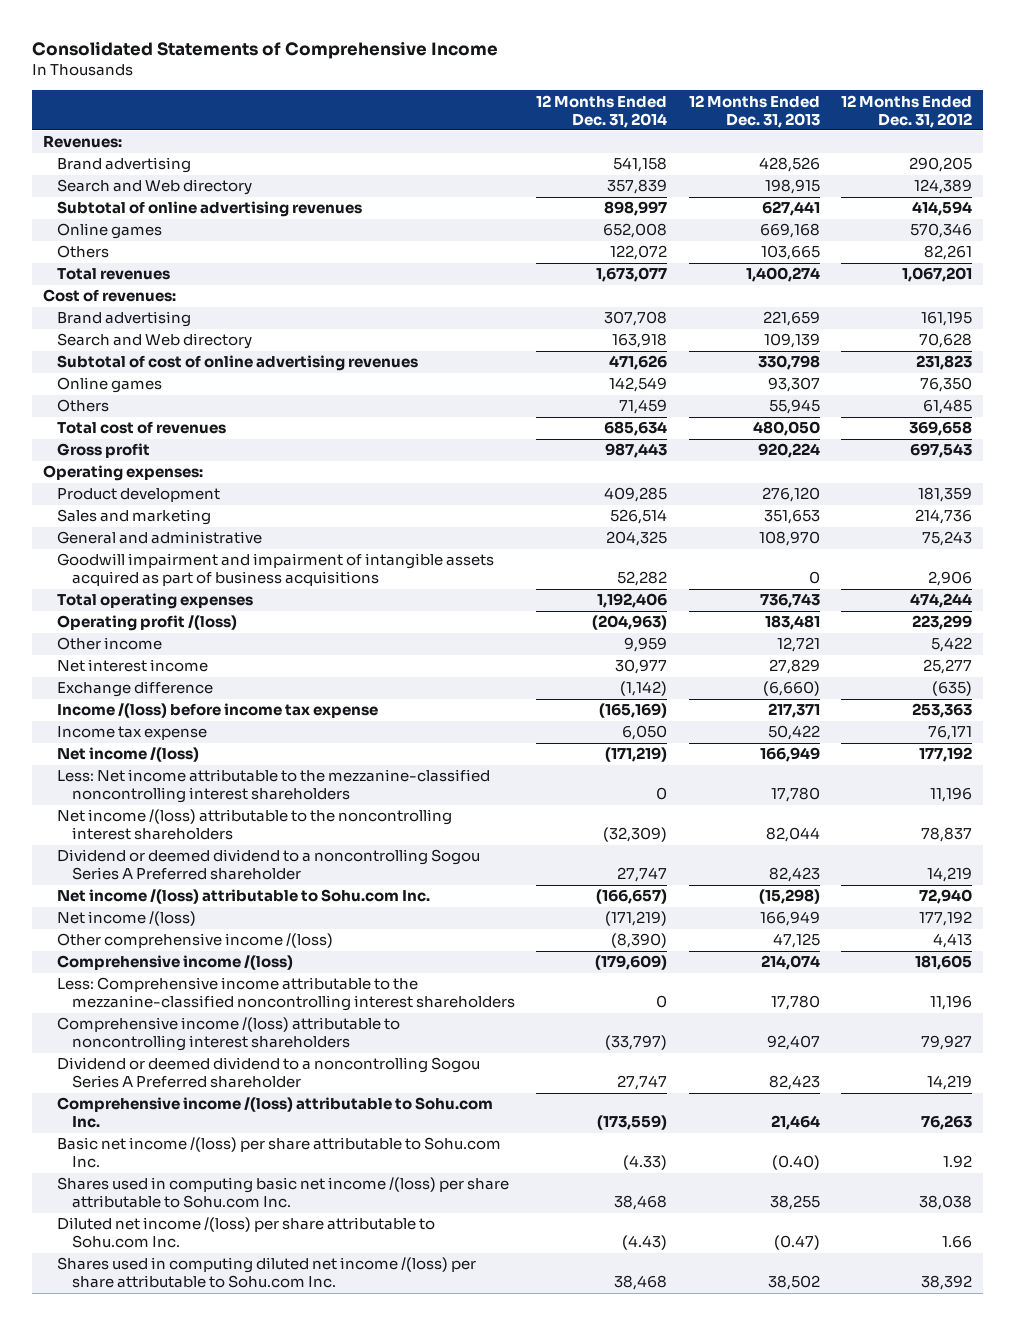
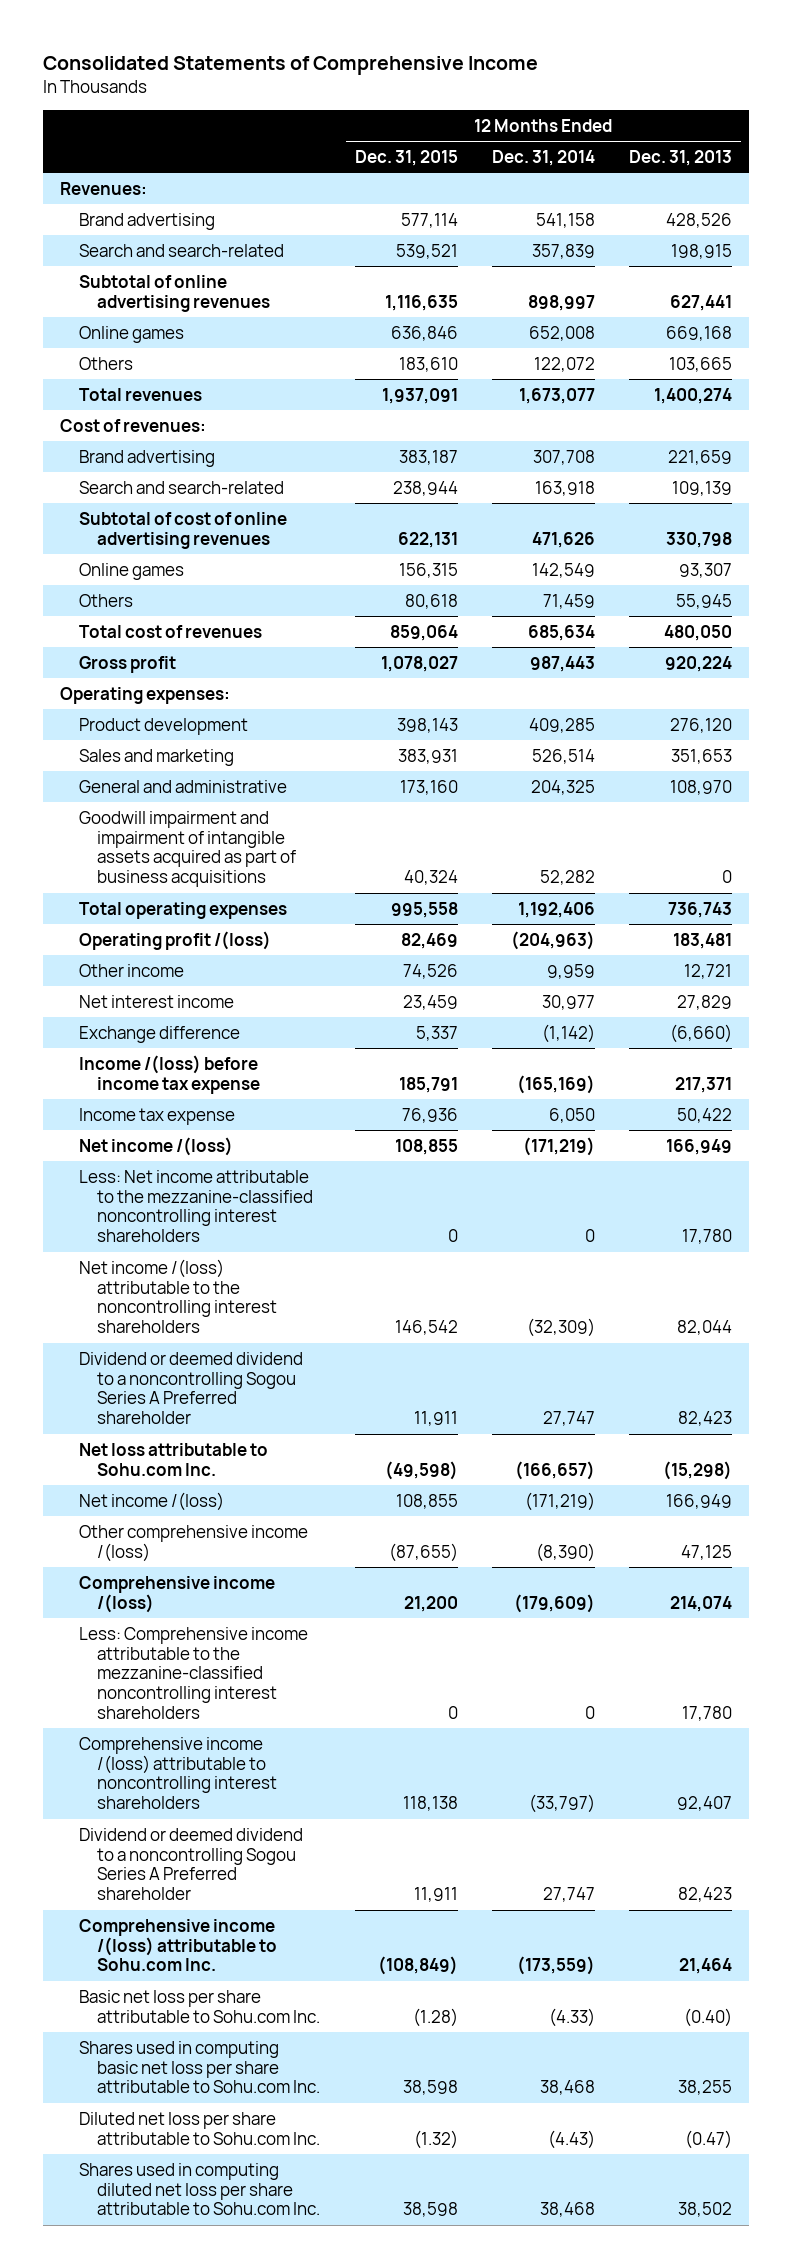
- | 12 Months Ended Dec. 31, 2014 | 12 Months Ended Dec. 31, 2013 | 12 Months Ended Dec. 31, 2012
+ | 12 Months Ended Dec. 31, 2015 | 12 Months Ended Dec. 31, 2014 | 12 Months Ended Dec. 31, 2013
- Search and Web directory | 357,839 | 198,915 | 124,389
+ Search and search-related | 539,521 | 357,839 | 198,915
- Search and Web directory | 163,918 | 109,139 | 70,628
+ Search and search-related | 238,944 | 163,918 | 109,139
- Net income /(loss) attributable to Sohu.com Inc. | (166,657) | (15,298) | 72,940
+ Net loss attributable to Sohu.com Inc. | (49,598) | (166,657) | (15,298)
- Basic net income /(loss) per share attributable to Sohu.com Inc. | (4.33) | (0.40) | 1.92
- Shares used in computing basic net income /(loss) per share attributable to Sohu.com Inc. | 38,468 | 38,255 | 38,038
- Diluted net income /(loss) per share attributable to Sohu.com Inc. | (4.43) | (0.47) | 1.66
- Shares used in computing diluted net income /(loss) per share attributable to Sohu.com Inc. | 38,468 | 38,502 | 38,392
+ Basic net loss per share attributable to Sohu.com Inc. | (1.28) | (4.33) | (0.40)
+ Shares used in computing basic net loss per share attributable to Sohu.com Inc. | 38,598 | 38,468 | 38,255
+ Diluted net loss per share attributable to Sohu.com Inc. | (1.32) | (4.43) | (0.47)
+ Shares used in computing diluted net loss per share attributable to Sohu.com Inc. | 38,598 | 38,468 | 38,502

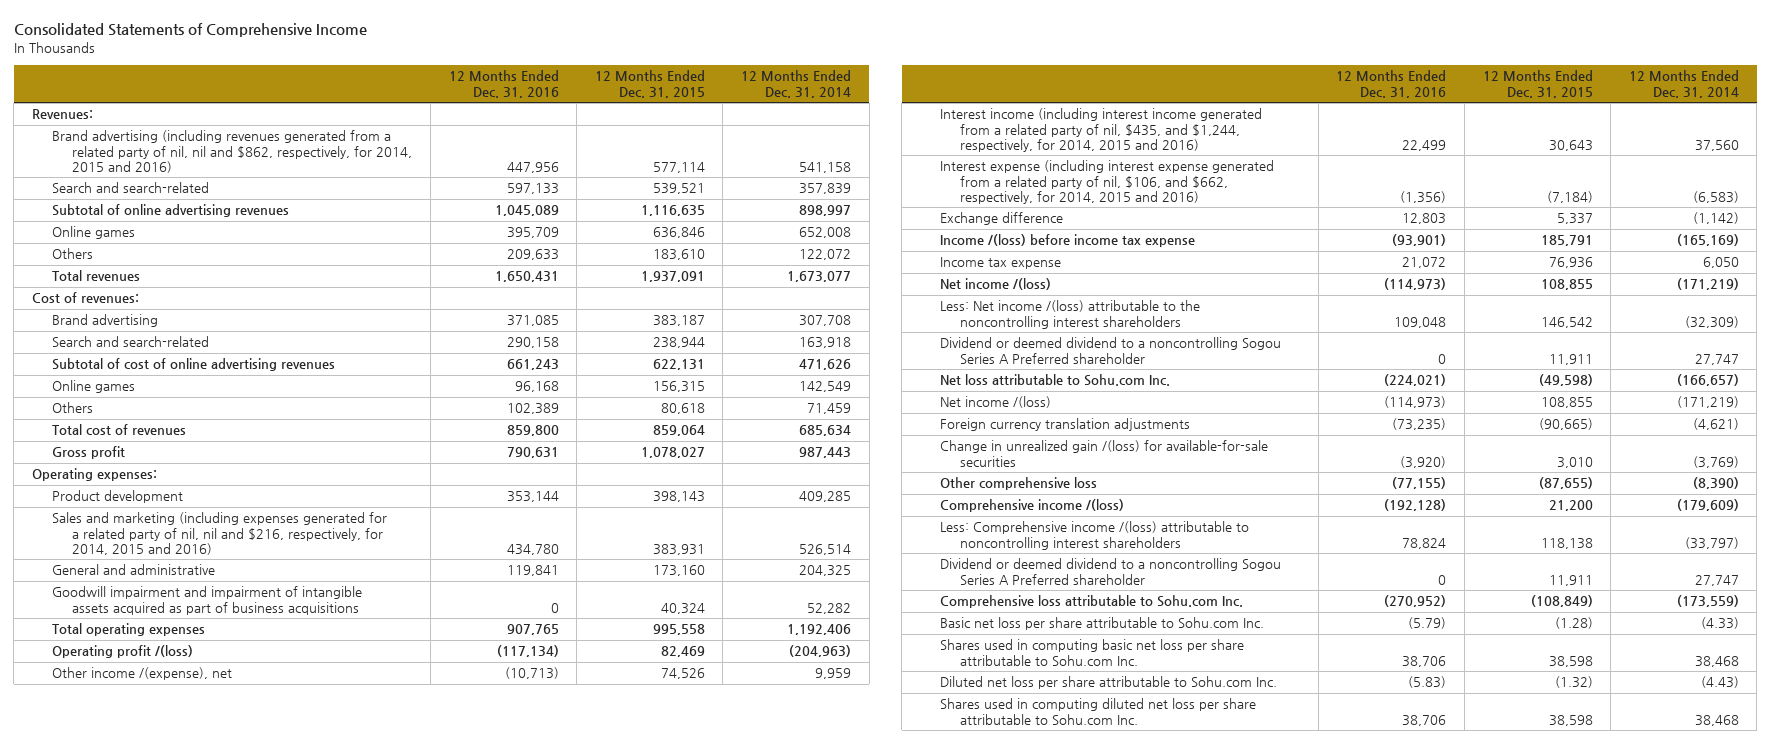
- | 12 Months Ended Dec. 31, 2015 | 12 Months Ended Dec. 31, 2014 | 12 Months Ended Dec. 31, 2013
+ | 12 Months Ended Dec. 31, 2016 | 12 Months Ended Dec. 31, 2015 | 12 Months Ended Dec. 31, 2014
- Brand advertising | 577,114 | 541,158 | 428,526
+ Brand advertising (including revenues generated from a related party of nil, nil and $862, respectively, for 2014, 2015 and 2016) | 447,956 | 577,114 | 541,158
- Sales and marketing | 383,931 | 526,514 | 351,653
+ Sales and marketing (including expenses generated for a related party of nil, nil and $216, respectively, for 2014, 2015 and 2016) | 434,780 | 383,931 | 526,514
- Other income | 74,526 | 9,959 | 12,721
- Net interest income | 23,459 | 30,977 | 27,829
+ Other income /(expense), net | (10,713) | 74,526 | 9,959
+ Interest income (including interest income generated from a related party of nil, $435, and $1,244, respectively, for 2014, 2015 and 2016) | 22,499 | 30,643 | 37,560
+ Interest expense (including interest expense generated from a related party of nil, $106, and $662, respectively, for 2014, 2015 and 2016) | (1,356) | (7,184) | (6,583)
- Less: Net income attributable to the mezzanine-classified noncontrolling interest shareholders | 0 | 0 | 17,780
- Net income /(loss) attributable to the noncontrolling interest shareholders | 146,542 | (32,309) | 82,044
+ Less: Net income /(loss) attributable to the noncontrolling interest shareholders | 109,048 | 146,542 | (32,309)
- Other comprehensive income /(loss) | (87,655) | (8,390) | 47,125
+ Foreign currency translation adjustments | (73,235) | (90,665) | (4,621)
+ Change in unrealized gain /(loss) for available-for-sale securities | (3,920) | 3,010 | (3,769)
+ Other comprehensive loss | (77,155) | (87,655) | (8,390)
- Less: Comprehensive income attributable to the mezzanine-classified noncontrolling interest shareholders | 0 | 0 | 17,780
- Comprehensive income /(loss) attributable to noncontrolling interest shareholders | 118,138 | (33,797) | 92,407
+ Less: Comprehensive income /(loss) attributable to noncontrolling interest shareholders | 78,824 | 118,138 | (33,797)
- Comprehensive income /(loss) attributable to Sohu.com Inc. | (108,849) | (173,559) | 21,464
+ Comprehensive loss attributable to Sohu.com Inc. | (270,952) | (108,849) | (173,559)

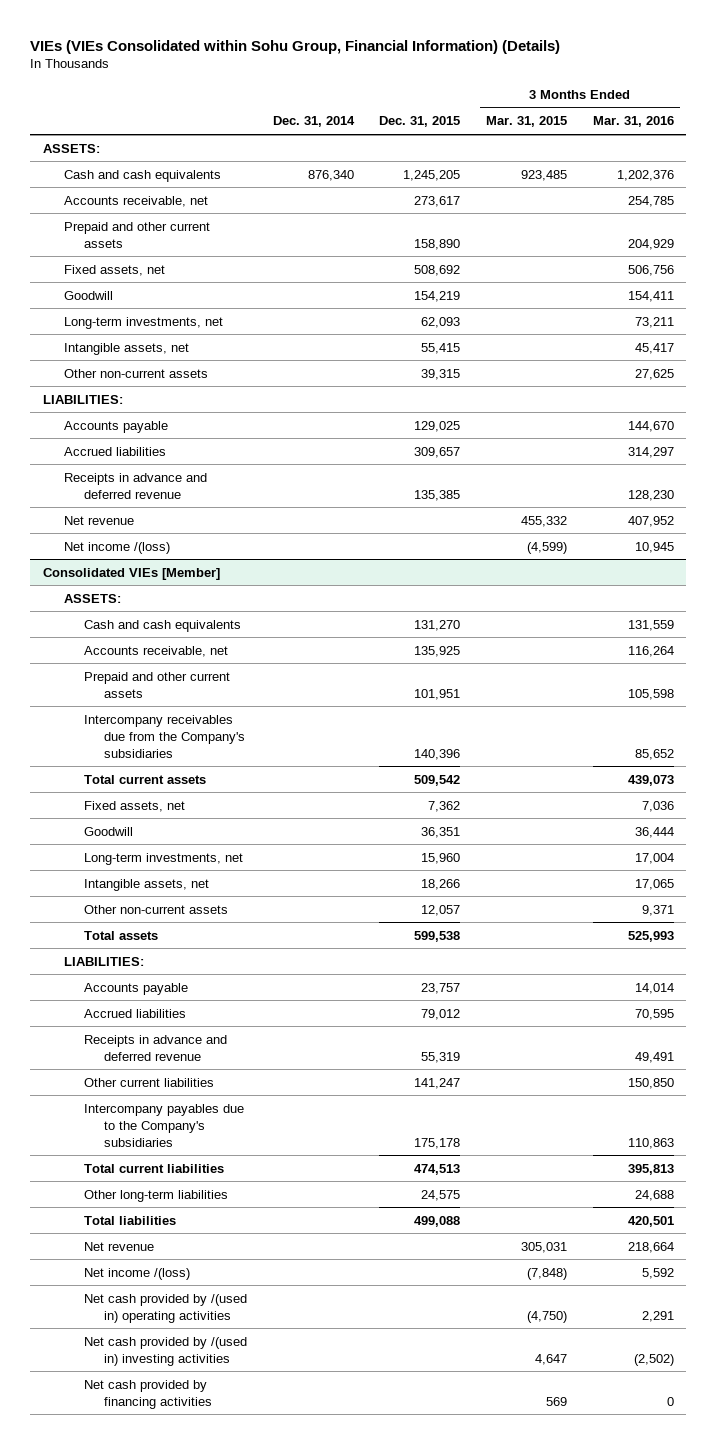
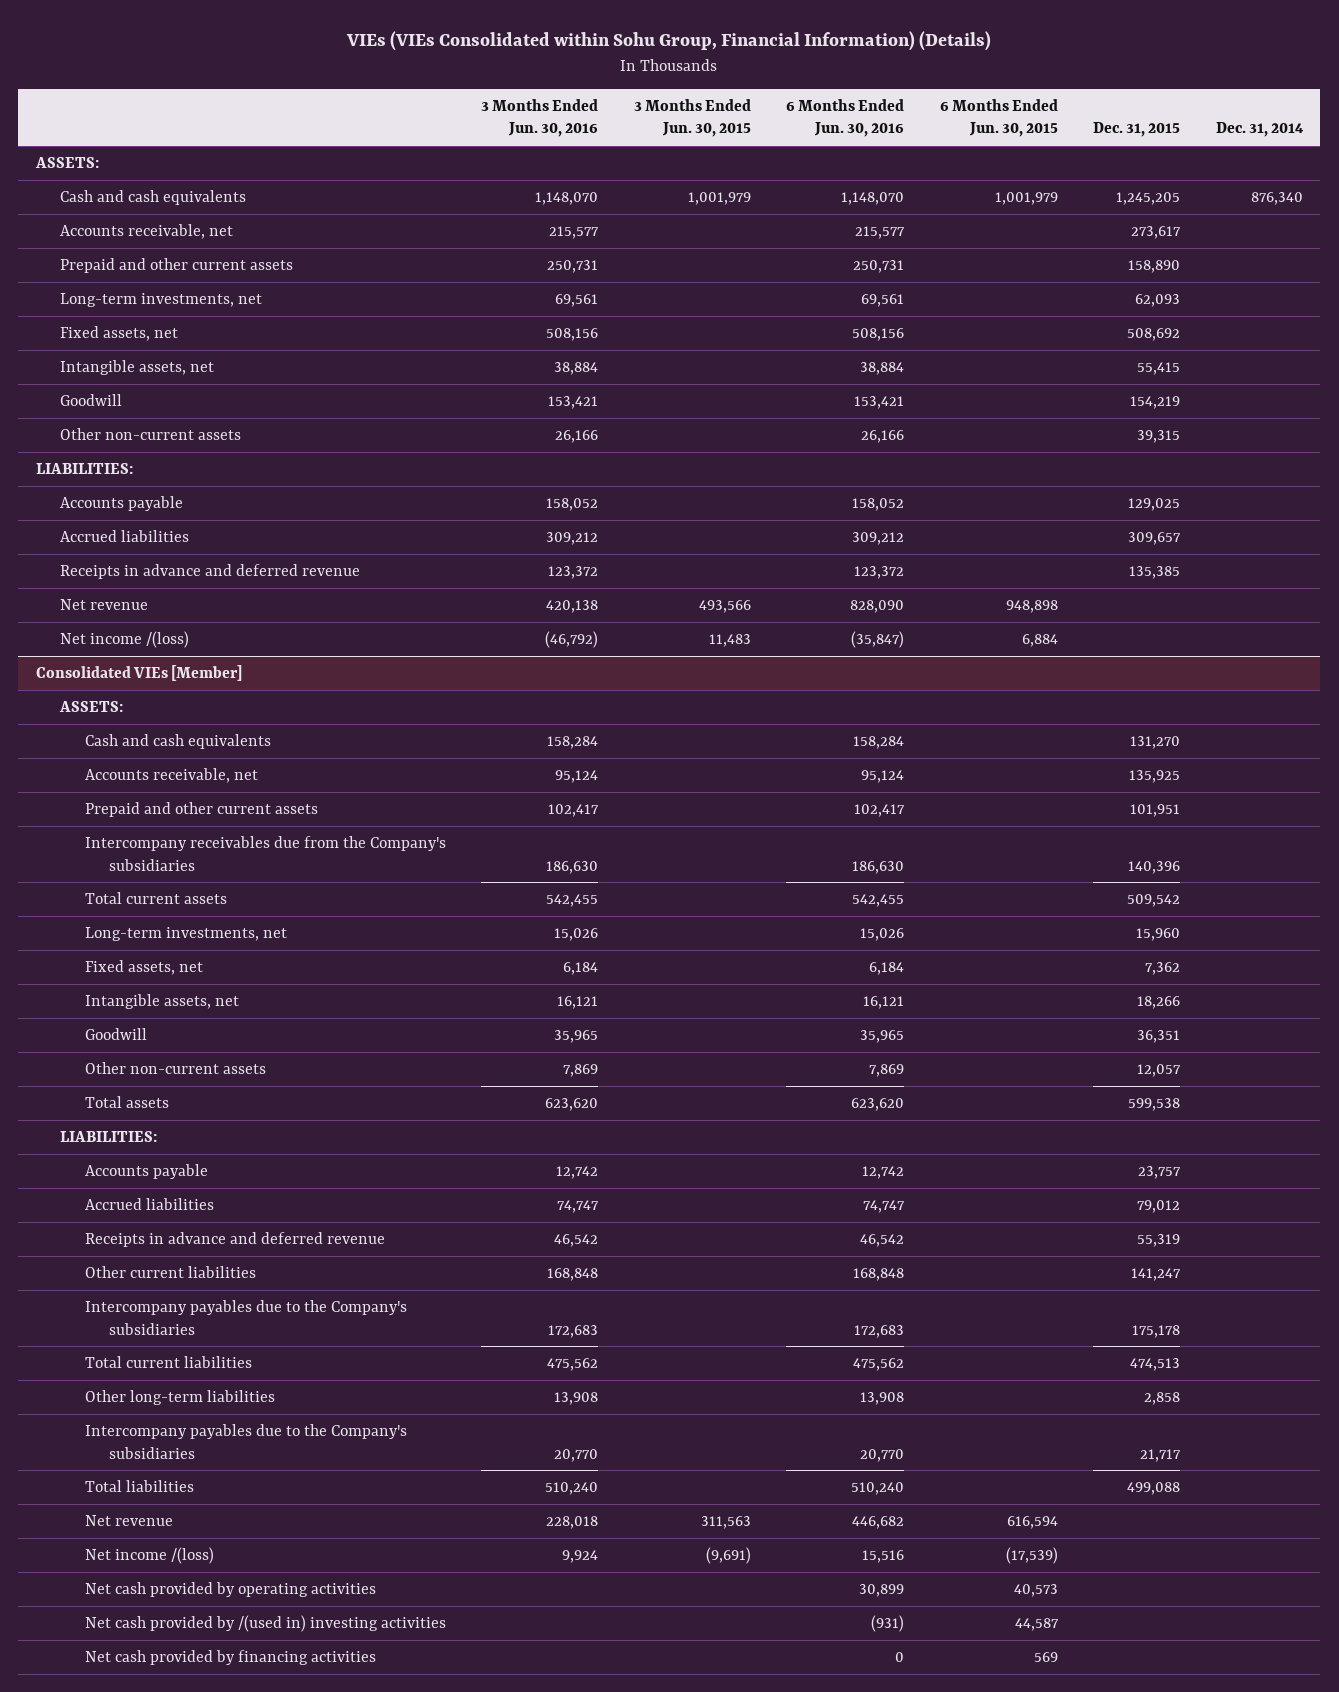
- | Dec. 31, 2014 | Dec. 31, 2015 | 3 Months Ended Mar. 31, 2015 | 3 Months Ended Mar. 31, 2016
+ | 3 Months Ended Jun. 30, 2016 | 3 Months Ended Jun. 30, 2015 | 6 Months Ended Jun. 30, 2016 | 6 Months Ended Jun. 30, 2015 | Dec. 31, 2015 | Dec. 31, 2014
moved down: Fixed assets, net | 508,156 | | 508,156 | | 508,692 |
moved down: Goodwill | 153,421 | | 153,421 | | 154,219 |
@ Consolidated VIEs [Member]
moved down: Fixed assets, net | 6,184 | | 6,184 | | 7,362 |
moved down: Goodwill | 35,965 | | 35,965 | | 36,351 |
- Other long-term liabilities | | 24,575 | | 24,688
+ Other long-term liabilities | 13,908 | | 13,908 | | 2,858 |
+ Intercompany payables due to the Company's subsidiaries | 20,770 | | 20,770 | | 21,717 |
- Net cash provided by /(used in) operating activities | | | (4,750) | 2,291
+ Net cash provided by operating activities | | | 30,899 | 40,573 | |

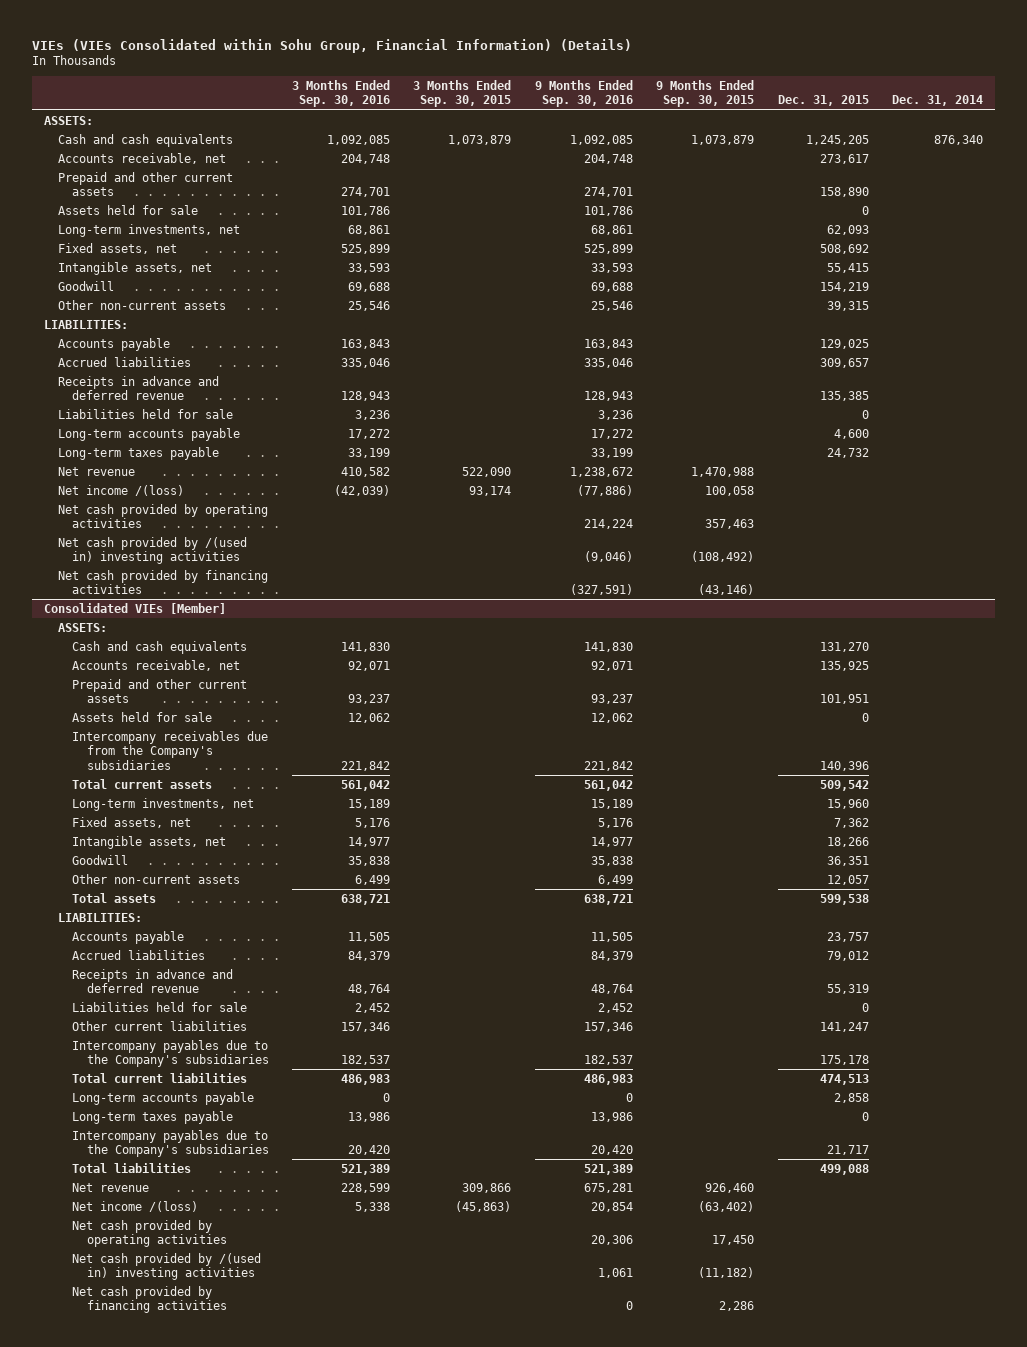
- | 3 Months Ended Jun. 30, 2016 | 3 Months Ended Jun. 30, 2015 | 6 Months Ended Jun. 30, 2016 | 6 Months Ended Jun. 30, 2015 | Dec. 31, 2015 | Dec. 31, 2014
+ | 3 Months Ended Sep. 30, 2016 | 3 Months Ended Sep. 30, 2015 | 9 Months Ended Sep. 30, 2016 | 9 Months Ended Sep. 30, 2015 | Dec. 31, 2015 | Dec. 31, 2014
+ Assets held for sale | 101,786 | | 101,786 | | 0 |
+ Liabilities held for sale | 3,236 | | 3,236 | | 0 |
+ Long-term accounts payable | 17,272 | | 17,272 | | 4,600 |
+ Long-term taxes payable | 33,199 | | 33,199 | | 24,732 |
+ Net cash provided by operating activities | | | 214,224 | 357,463 | |
+ Net cash provided by /(used in) investing activities | | | (9,046) | (108,492) | |
+ Net cash provided by financing activities | | | (327,591) | (43,146) | |
@ Consolidated VIEs [Member]
+ Assets held for sale | 12,062 | | 12,062 | | 0 |
+ Liabilities held for sale | 2,452 | | 2,452 | | 0 |
- Other long-term liabilities | 13,908 | | 13,908 | | 2,858 |
+ Long-term accounts payable | 0 | | 0 | | 2,858 |
+ Long-term taxes payable | 13,986 | | 13,986 | | 0 |

